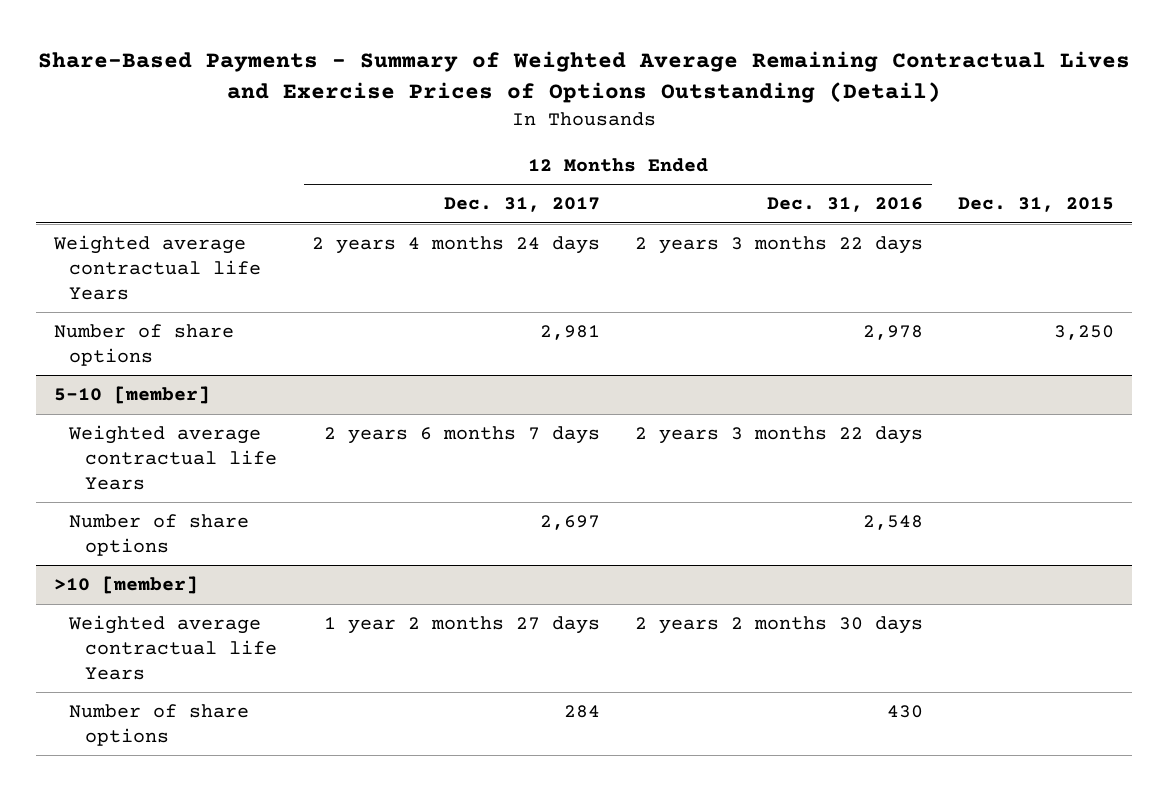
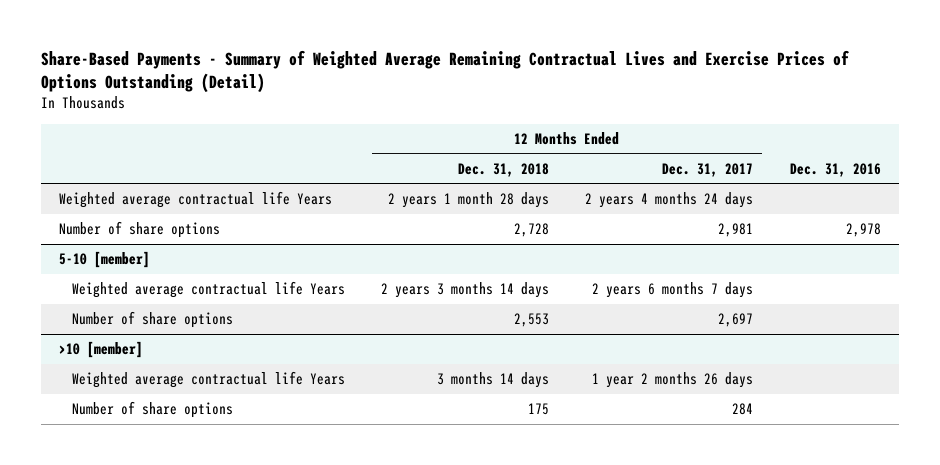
- | 12 Months Ended Dec. 31, 2017 | 12 Months Ended Dec. 31, 2016 | Dec. 31, 2015
+ | 12 Months Ended Dec. 31, 2018 | 12 Months Ended Dec. 31, 2017 | Dec. 31, 2016
@ >10 [member]
- Weighted average contractual life Years | 1 year 2 months 27 days | 2 years 2 months 30 days |
+ Weighted average contractual life Years | 3 months 14 days | 1 year 2 months 26 days |

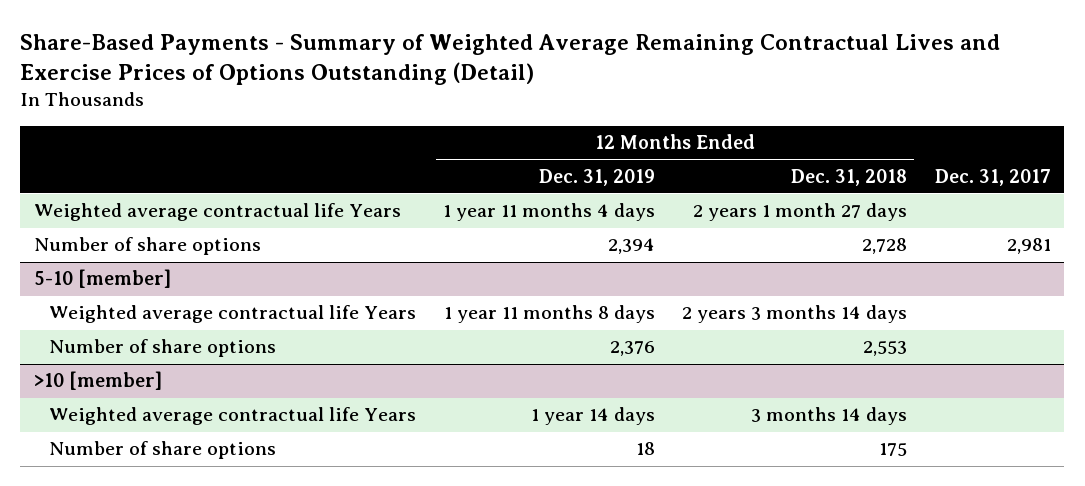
- | 12 Months Ended Dec. 31, 2018 | 12 Months Ended Dec. 31, 2017 | Dec. 31, 2016
+ | 12 Months Ended Dec. 31, 2019 | 12 Months Ended Dec. 31, 2018 | Dec. 31, 2017
- Weighted average contractual life Years | 2 years 1 month 28 days | 2 years 4 months 24 days |
+ Weighted average contractual life Years | 1 year 11 months 4 days | 2 years 1 month 27 days |

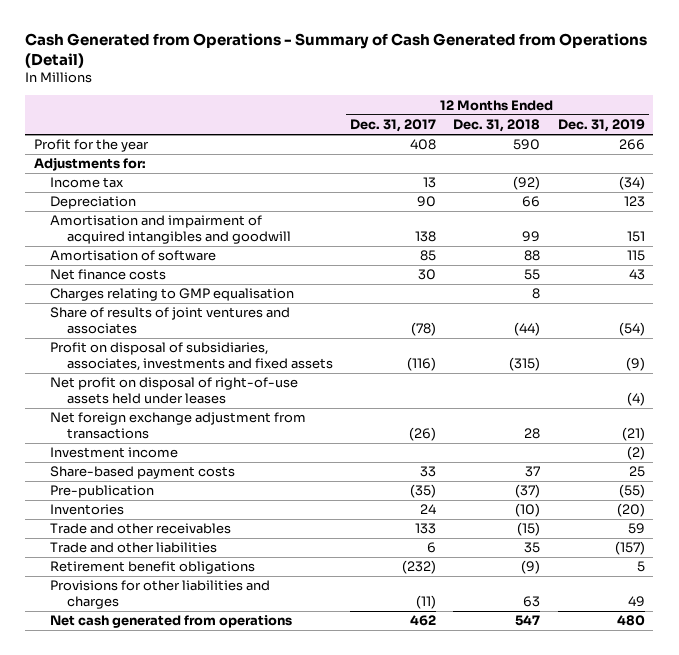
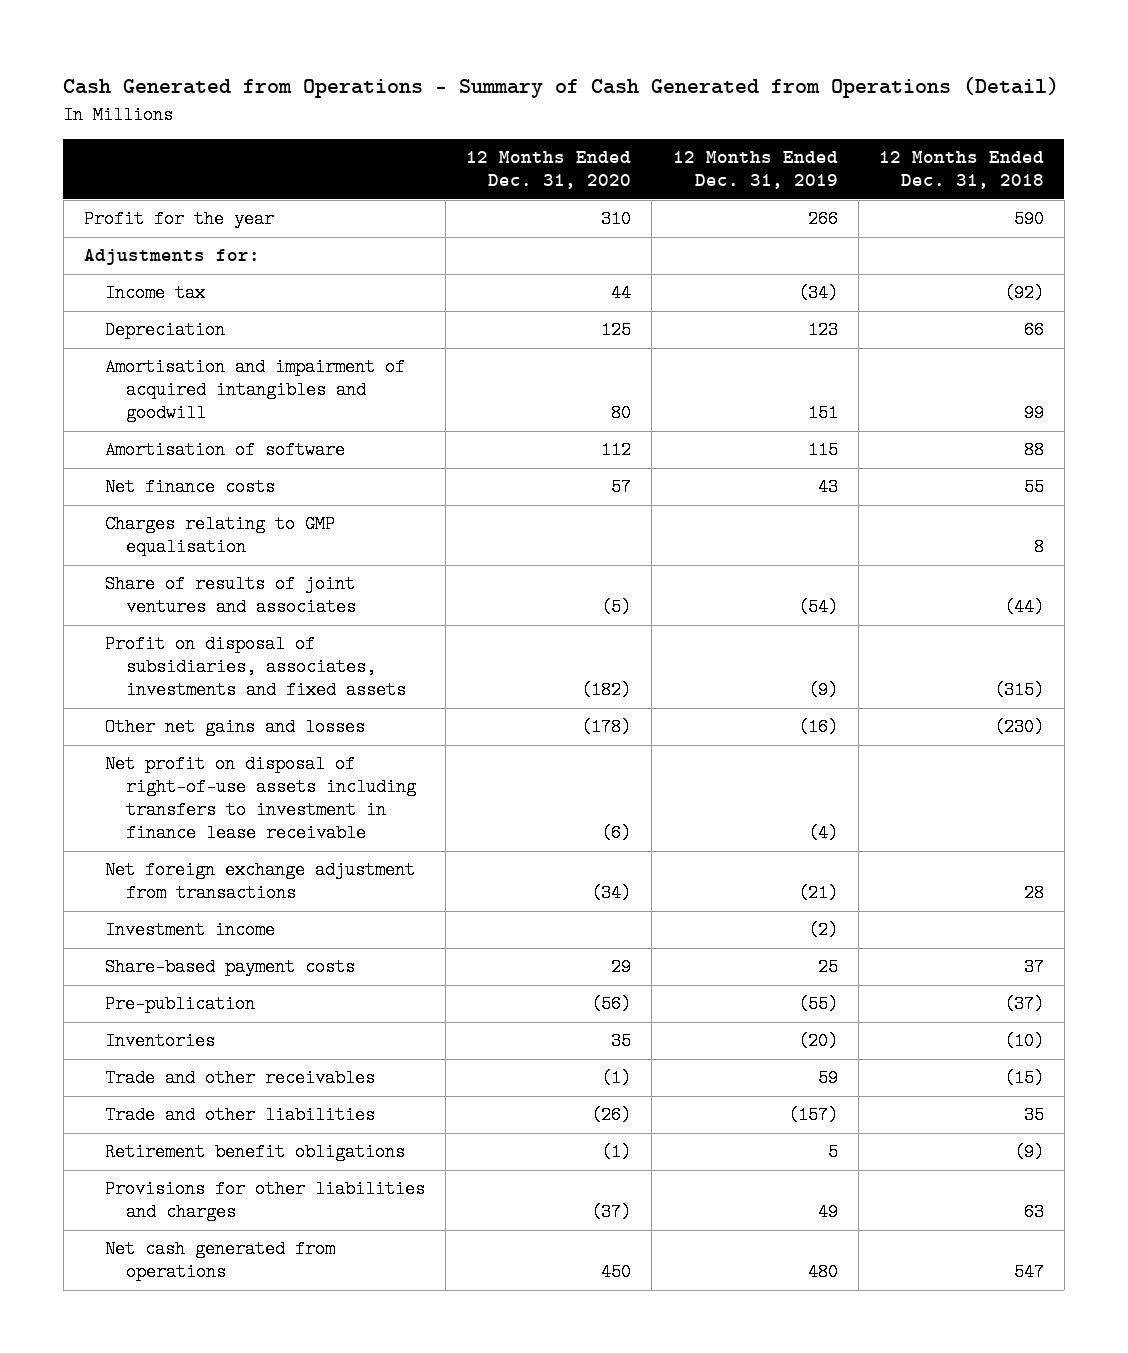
- | 12 Months Ended Dec. 31, 2017 | 12 Months Ended Dec. 31, 2018 | 12 Months Ended Dec. 31, 2019
+ | 12 Months Ended Dec. 31, 2020 | 12 Months Ended Dec. 31, 2019 | 12 Months Ended Dec. 31, 2018
- Net profit on disposal of right-of-use assets held under leases | | | (4)
+ Other net gains and losses | (178) | (16) | (230)
+ Net profit on disposal of right-of-use assets including transfers to investment in finance lease receivable | (6) | (4) |

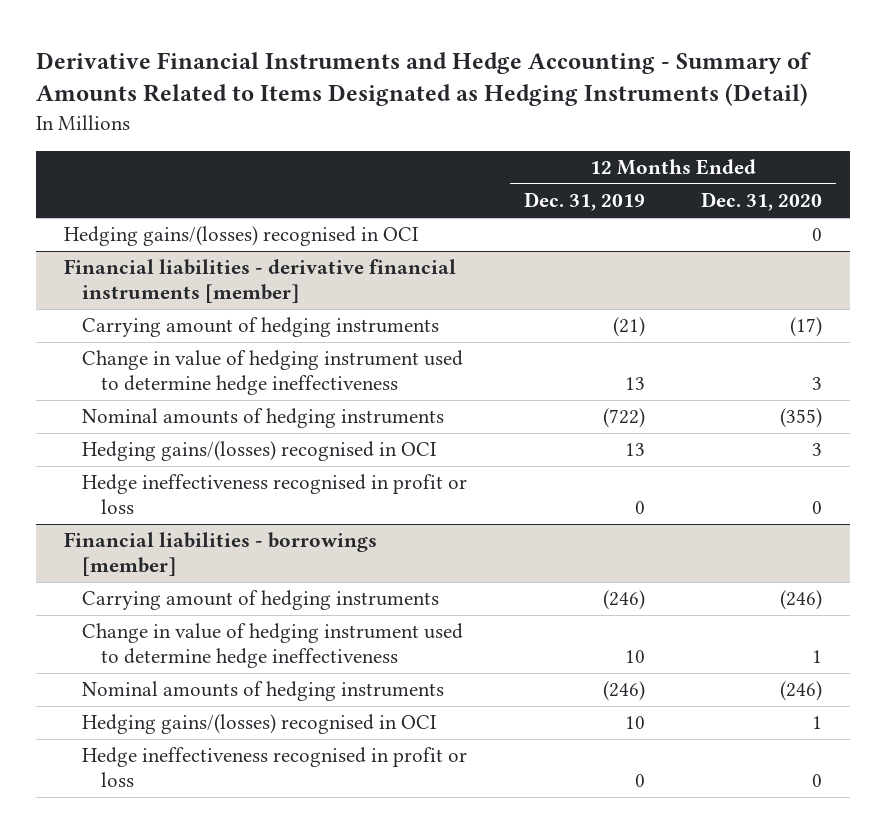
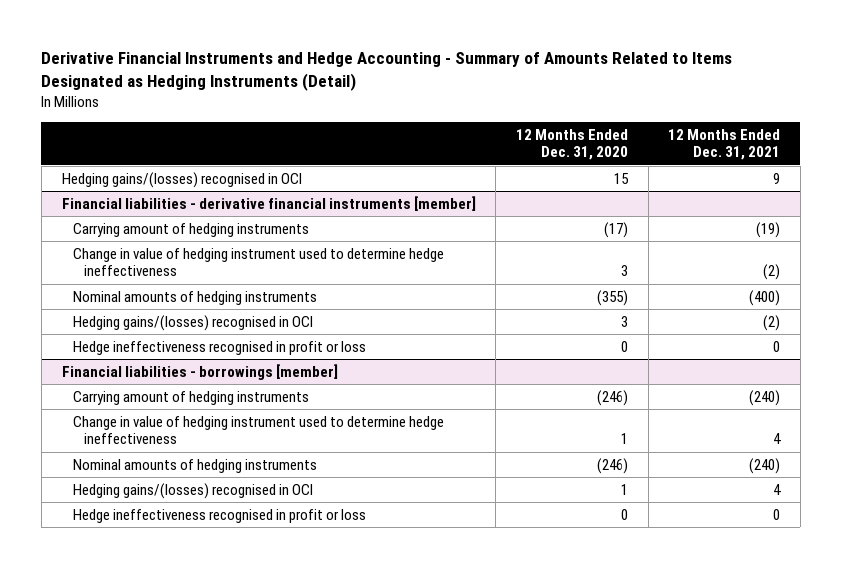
- | 12 Months Ended Dec. 31, 2019 | 12 Months Ended Dec. 31, 2020
+ | 12 Months Ended Dec. 31, 2020 | 12 Months Ended Dec. 31, 2021
- Hedging gains/(losses) recognised in OCI | | 0
+ Hedging gains/(losses) recognised in OCI | 15 | 9

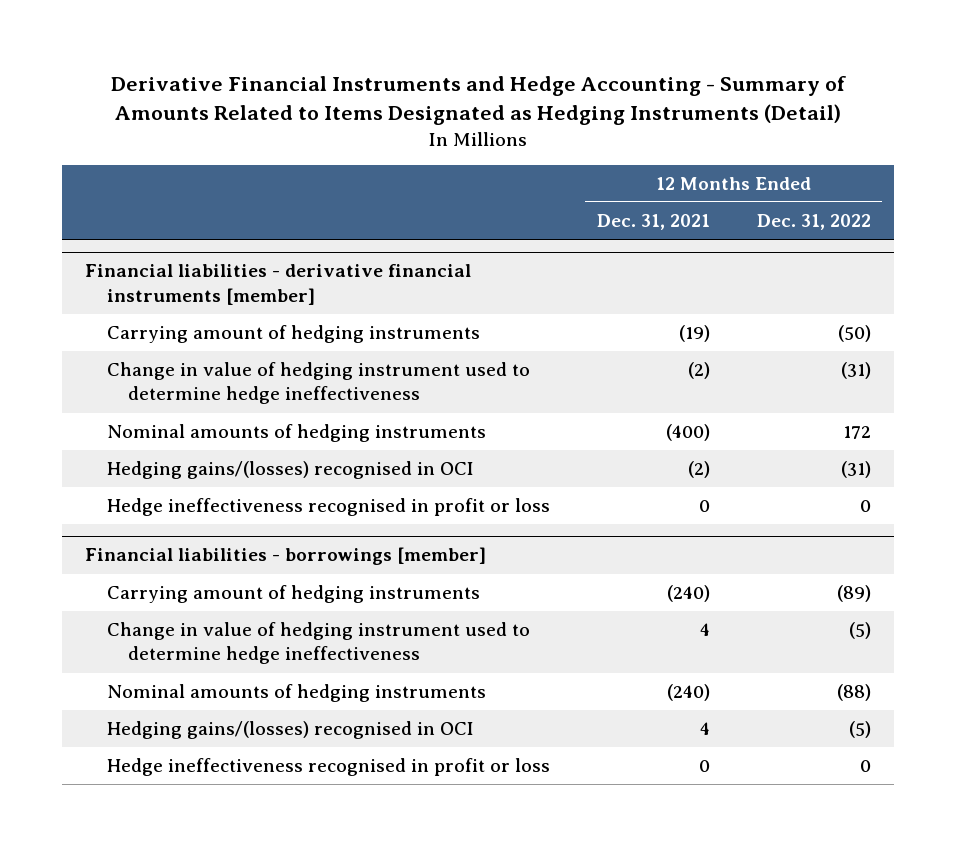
- | 12 Months Ended Dec. 31, 2020 | 12 Months Ended Dec. 31, 2021
+ | 12 Months Ended Dec. 31, 2021 | 12 Months Ended Dec. 31, 2022
- Hedging gains/(losses) recognised in OCI | 15 | 9

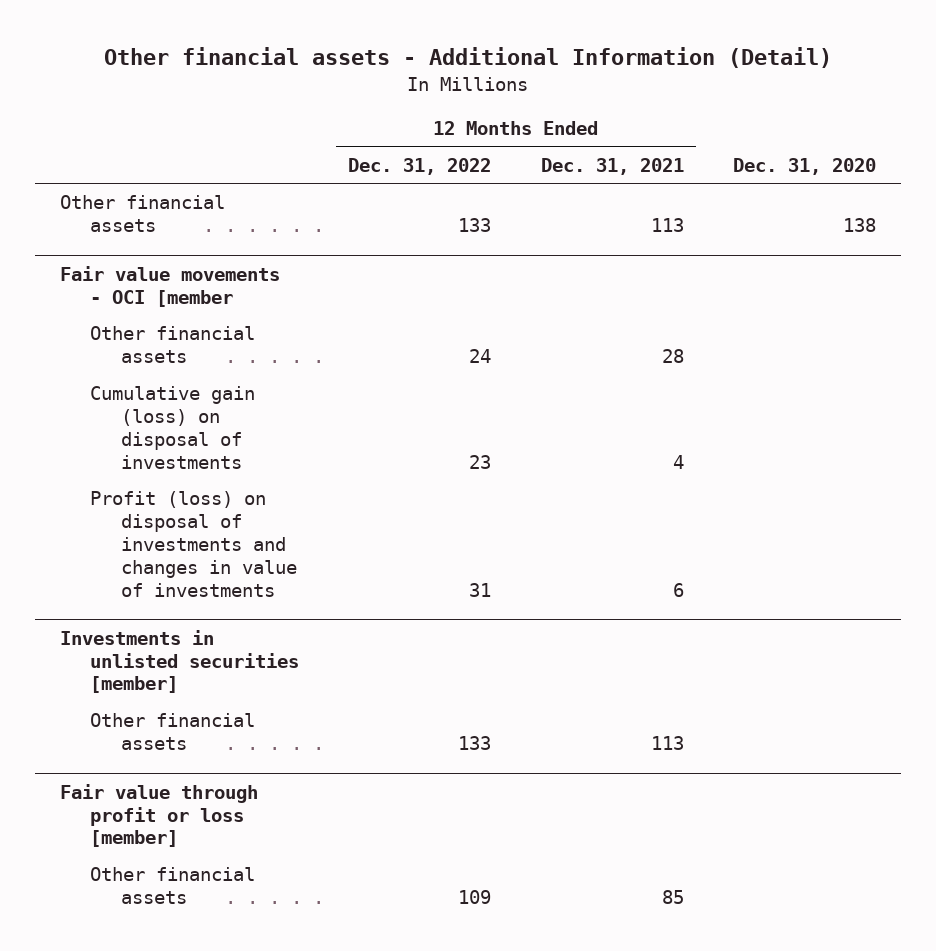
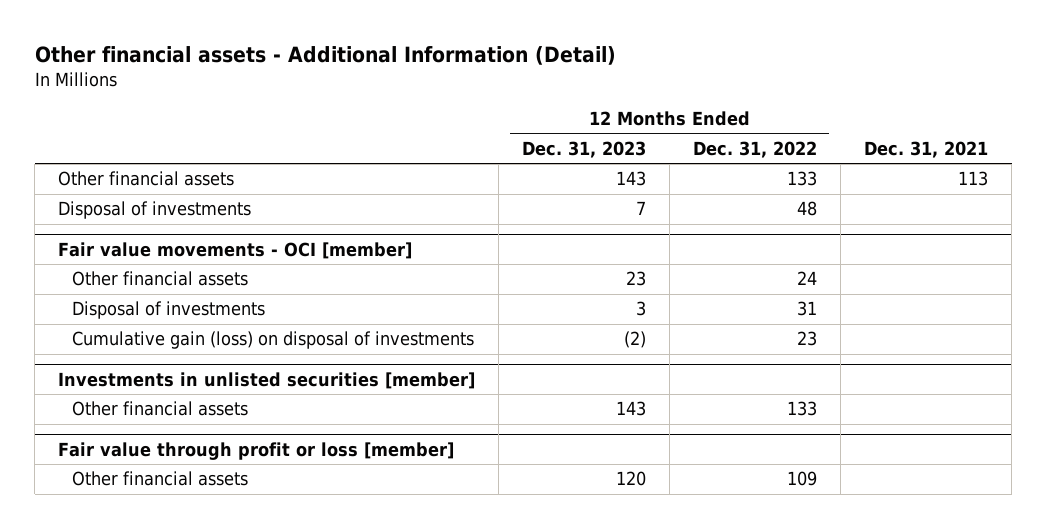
- | 12 Months Ended Dec. 31, 2022 | 12 Months Ended Dec. 31, 2021 | Dec. 31, 2020
+ | 12 Months Ended Dec. 31, 2023 | 12 Months Ended Dec. 31, 2022 | Dec. 31, 2021
- Fair value movements - OCI [member
+ Disposal of investments | 7 | 48 |
+ Fair value movements - OCI [member]
+ Disposal of investments | 3 | 31 |
- Profit (loss) on disposal of investments and changes in value of investments | 31 | 6 |

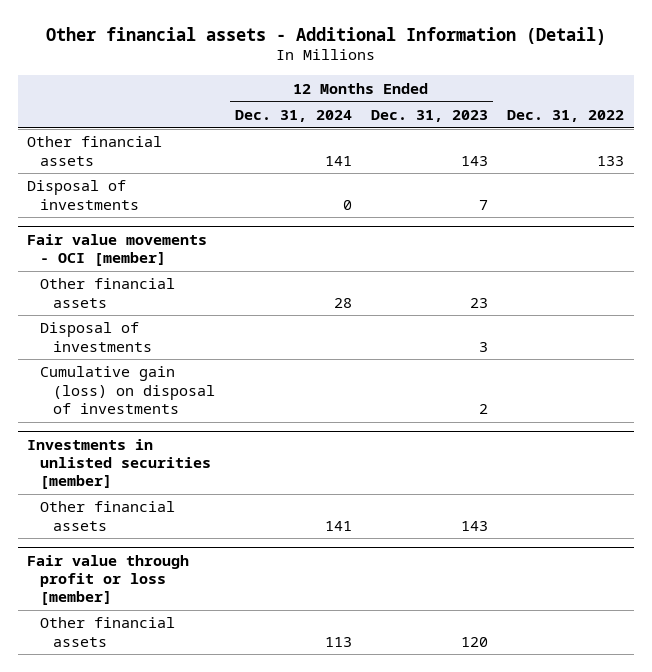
- | 12 Months Ended Dec. 31, 2023 | 12 Months Ended Dec. 31, 2022 | Dec. 31, 2021
+ | 12 Months Ended Dec. 31, 2024 | 12 Months Ended Dec. 31, 2023 | Dec. 31, 2022
@ Fair value movements - OCI [member]
- Cumulative gain (loss) on disposal of investments | (2) | 23 |
+ Cumulative gain (loss) on disposal of investments | | 2 |

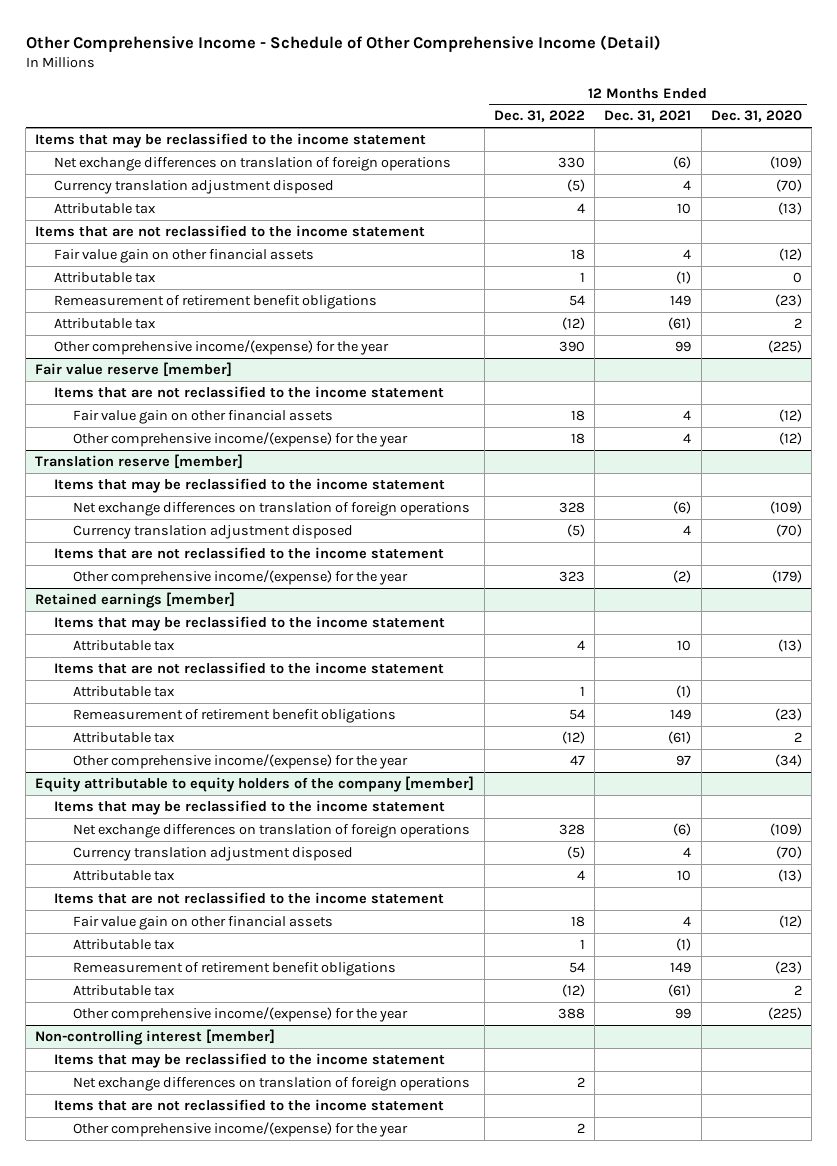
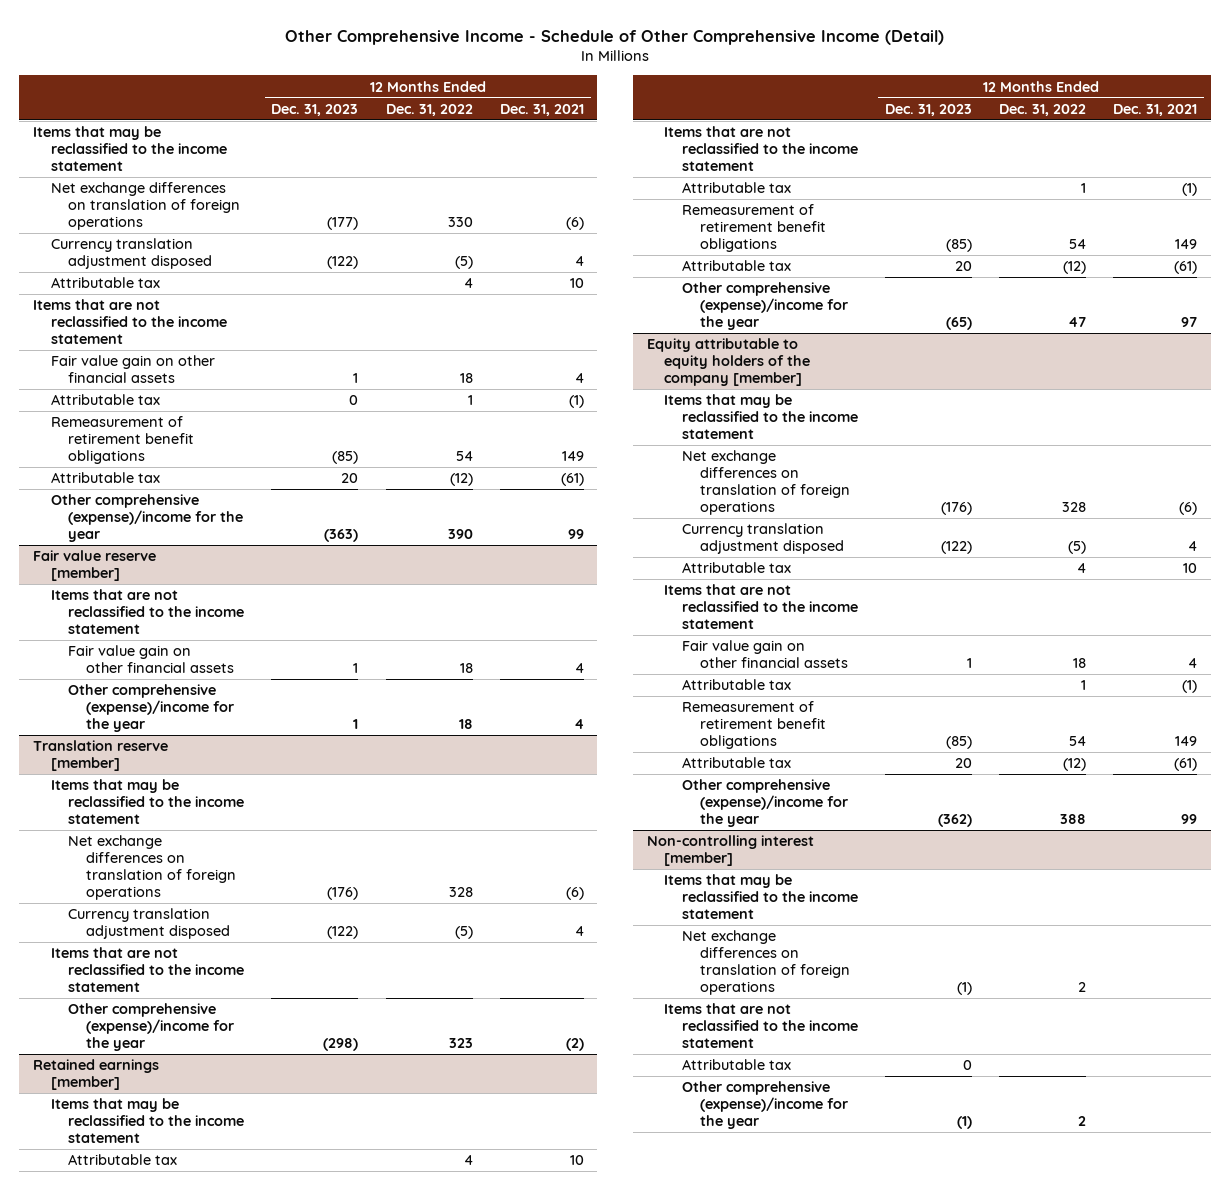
- | 12 Months Ended Dec. 31, 2022 | 12 Months Ended Dec. 31, 2021 | 12 Months Ended Dec. 31, 2020
+ | 12 Months Ended Dec. 31, 2023 | 12 Months Ended Dec. 31, 2022 | 12 Months Ended Dec. 31, 2021
- Other comprehensive income/(expense) for the year | 390 | 99 | (225)
+ Other comprehensive (expense)/income for the year | (363) | 390 | 99
@ Fair value reserve [member]
- Other comprehensive income/(expense) for the year | 18 | 4 | (12)
+ Other comprehensive (expense)/income for the year | 1 | 18 | 4
@ Translation reserve [member]
- Other comprehensive income/(expense) for the year | 323 | (2) | (179)
+ Other comprehensive (expense)/income for the year | (298) | 323 | (2)
@ Retained earnings [member]
- Other comprehensive income/(expense) for the year | 47 | 97 | (34)
+ Other comprehensive (expense)/income for the year | (65) | 47 | 97
@ Equity attributable to equity holders of the company [member]
- Other comprehensive income/(expense) for the year | 388 | 99 | (225)
+ Other comprehensive (expense)/income for the year | (362) | 388 | 99
@ Non-controlling interest [member]
- Other comprehensive income/(expense) for the year | 2 | |
+ Attributable tax | 0 | |
+ Other comprehensive (expense)/income for the year | (1) | 2 |

